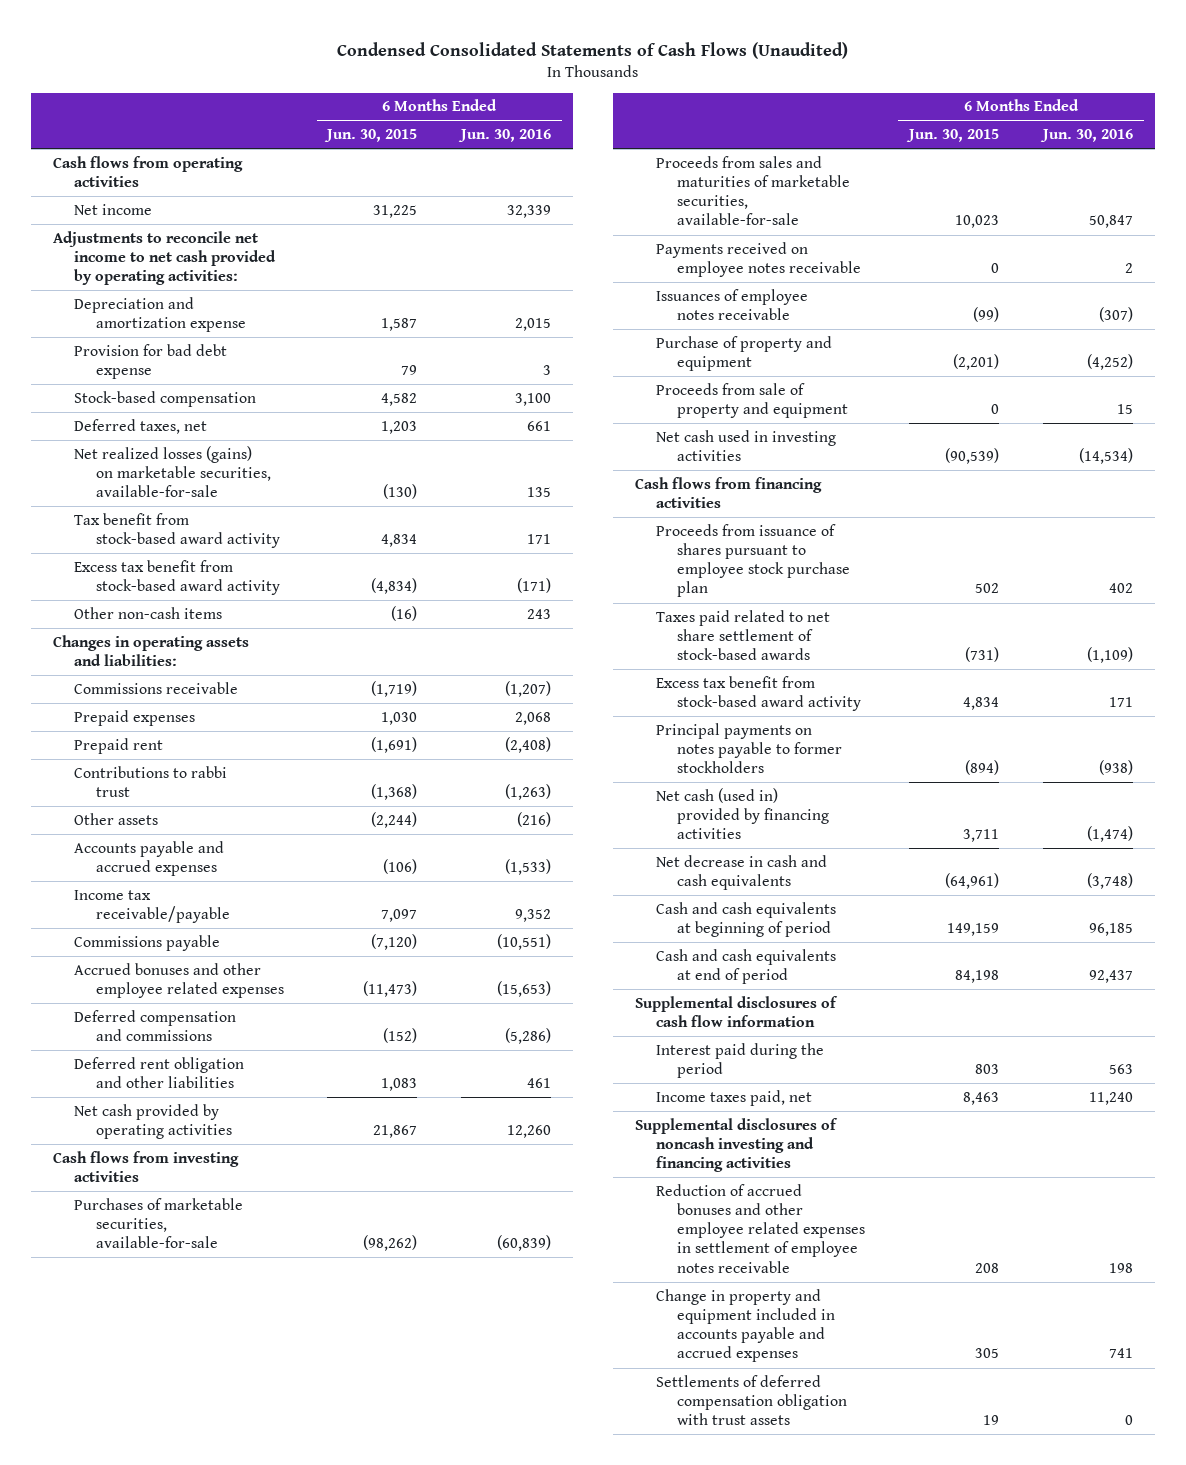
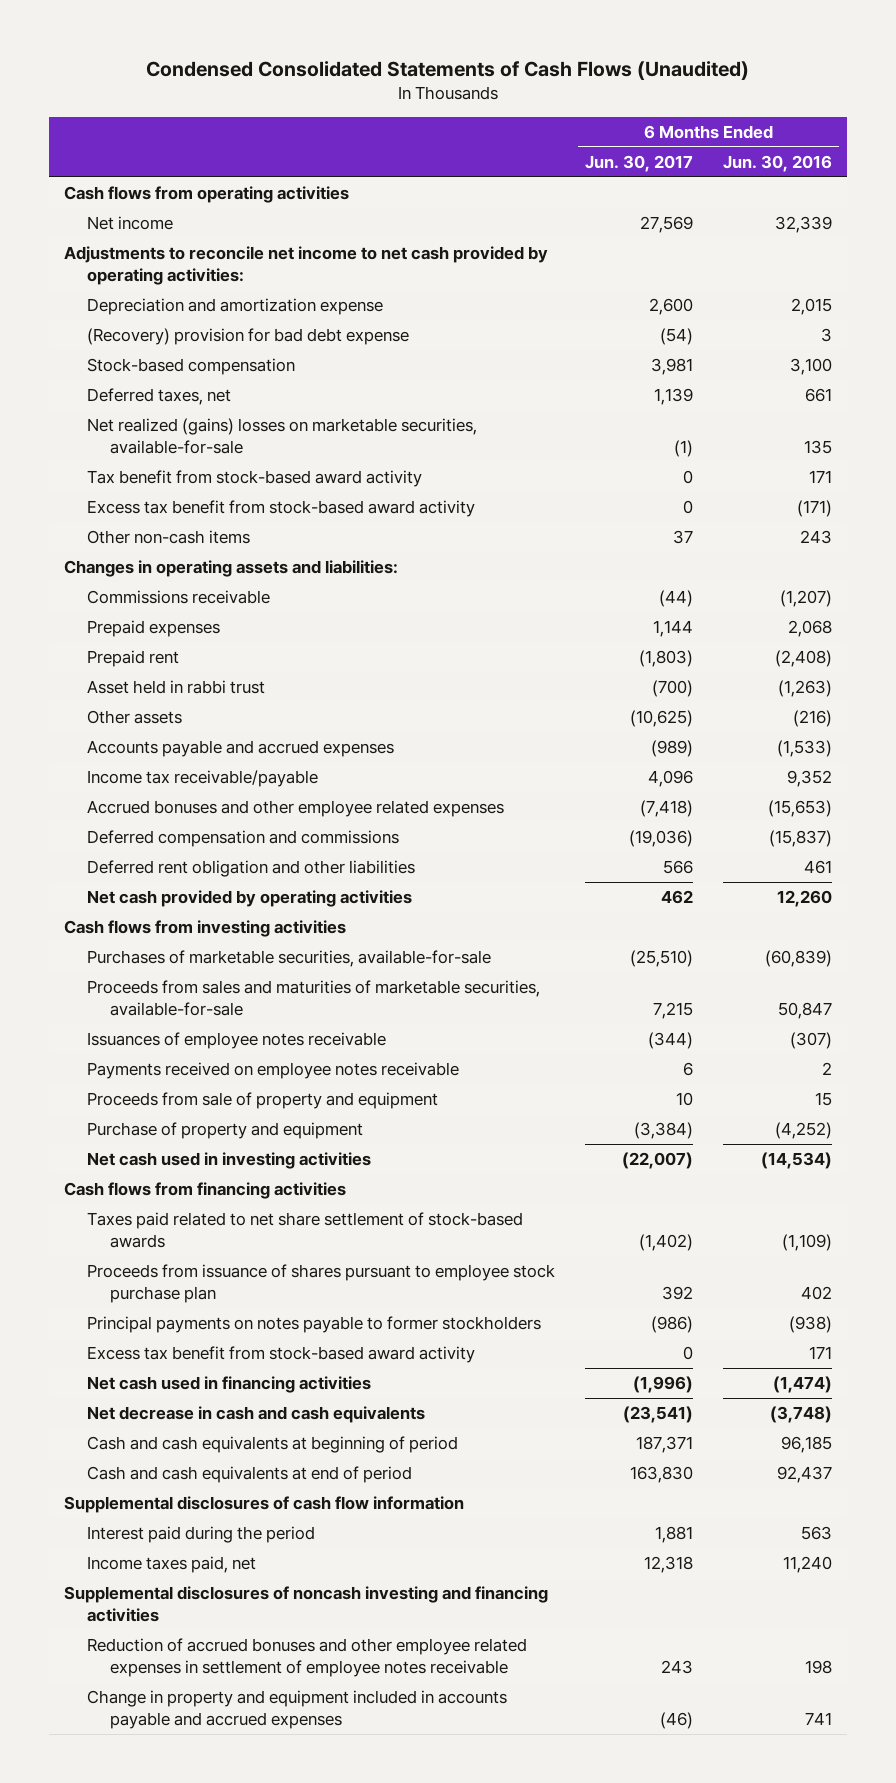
- | 6 Months Ended Jun. 30, 2015 | 6 Months Ended Jun. 30, 2016
+ | 6 Months Ended Jun. 30, 2017 | 6 Months Ended Jun. 30, 2016
- Provision for bad debt expense | 79 | 3
+ (Recovery) provision for bad debt expense | (54) | 3
- Net realized losses (gains) on marketable securities, available-for-sale | (130) | 135
+ Net realized (gains) losses on marketable securities, available-for-sale | (1) | 135
- Contributions to rabbi trust | (1,368) | (1,263)
+ Asset held in rabbi trust | (700) | (1,263)
- Commissions payable | (7,120) | (10,551)
- Deferred compensation and commissions | (152) | (5,286)
+ Deferred compensation and commissions | (19,036) | (15,837)
moved down: Payments received on employee notes receivable | 6 | 2
moved down: Purchase of property and equipment | (3,384) | (4,252)
moved down: Proceeds from issuance of shares pursuant to employee stock purchase plan | 392 | 402
- Net cash (used in) provided by financing activities | 3,711 | (1,474)
moved down: Excess tax benefit from stock-based award activity | 0 | 171
+ Net cash used in financing activities | (1,996) | (1,474)
- Settlements of deferred compensation obligation with trust assets | 19 | 0

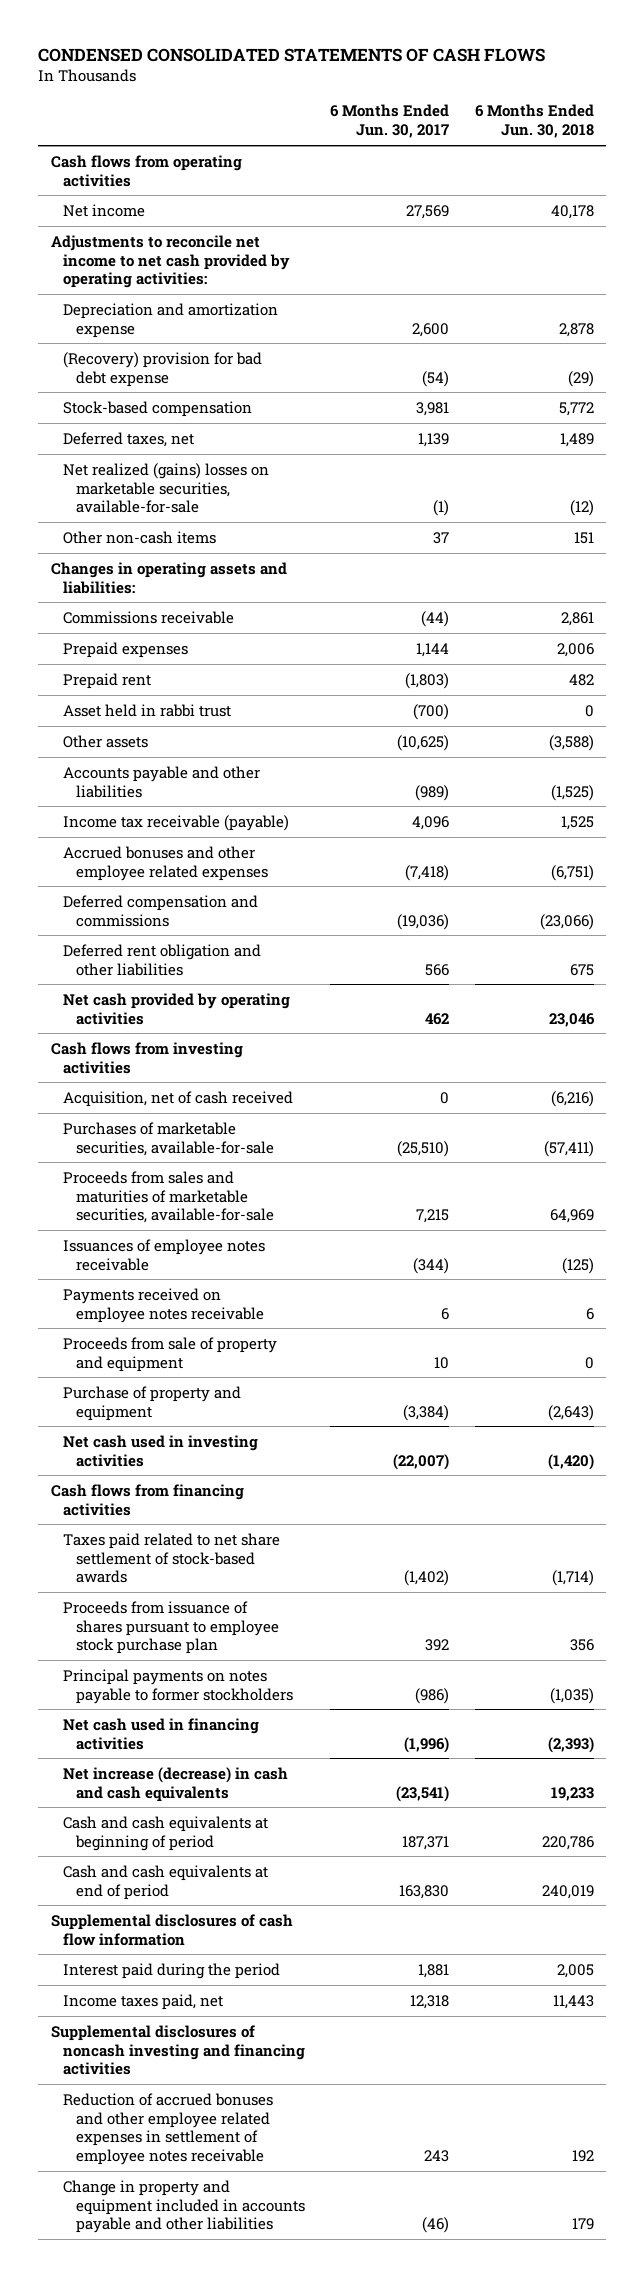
- Condensed Consolidated Statements of Cash Flows (Unaudited)
+ CONDENSED CONSOLIDATED STATEMENTS OF CASH FLOWS
- | 6 Months Ended Jun. 30, 2017 | 6 Months Ended Jun. 30, 2016
+ | 6 Months Ended Jun. 30, 2017 | 6 Months Ended Jun. 30, 2018
- Tax benefit from stock-based award activity | 0 | 171
- Excess tax benefit from stock-based award activity | 0 | (171)
- Accounts payable and accrued expenses | (989) | (1,533)
- Income tax receivable/payable | 4,096 | 9,352
+ Accounts payable and other liabilities | (989) | (1,525)
+ Income tax receivable (payable) | 4,096 | 1,525
+ Acquisition, net of cash received | 0 | (6,216)
- Excess tax benefit from stock-based award activity | 0 | 171
- Net decrease in cash and cash equivalents | (23,541) | (3,748)
+ Net increase (decrease) in cash and cash equivalents | (23,541) | 19,233
- Change in property and equipment included in accounts payable and accrued expenses | (46) | 741
+ Change in property and equipment included in accounts payable and other liabilities | (46) | 179

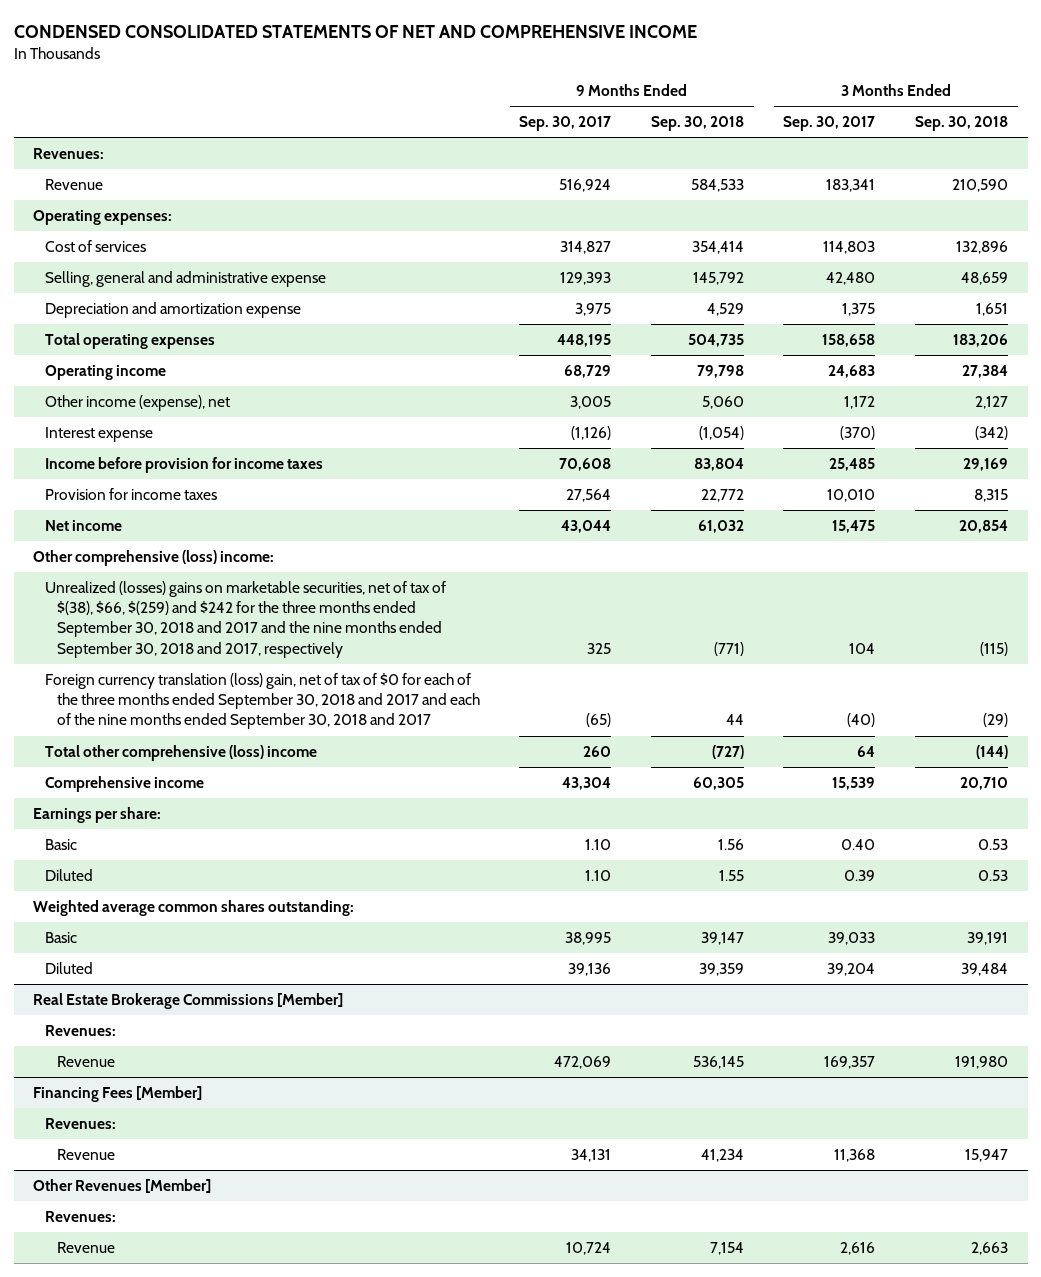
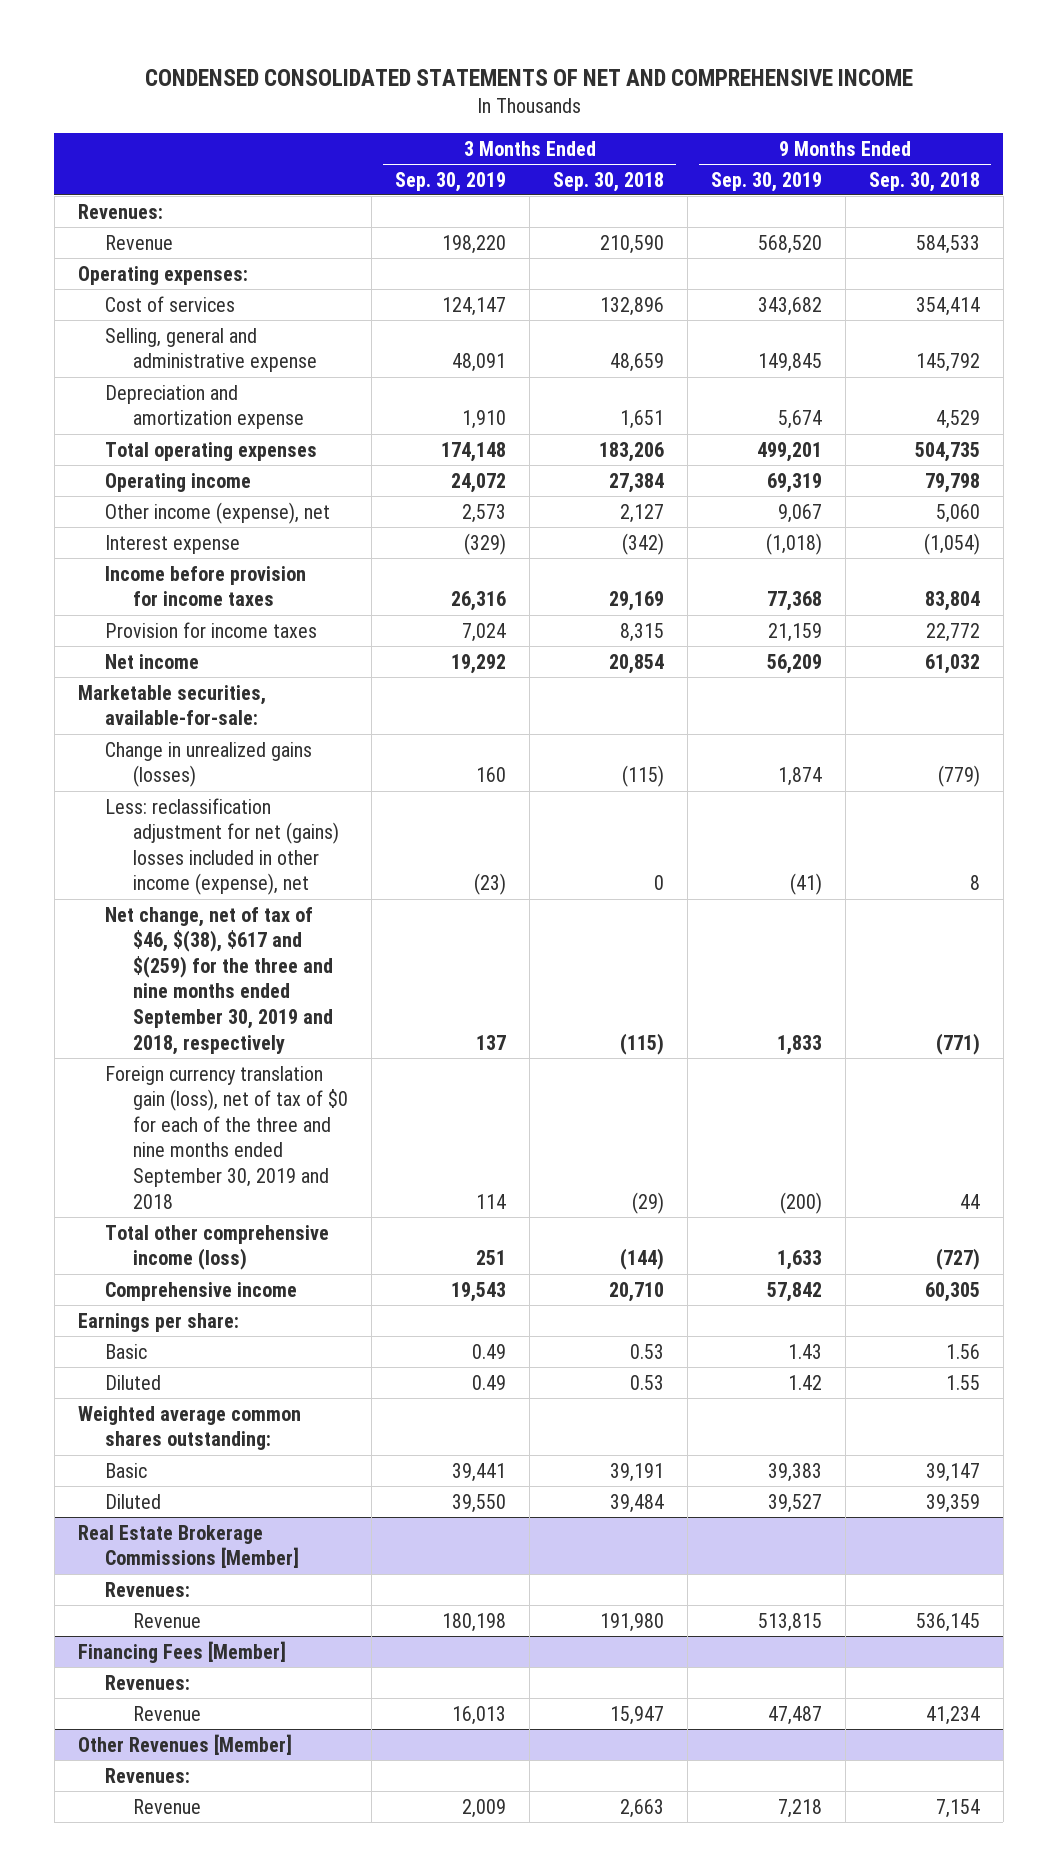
- | 9 Months Ended Sep. 30, 2017 | 9 Months Ended Sep. 30, 2018 | 3 Months Ended Sep. 30, 2017 | 3 Months Ended Sep. 30, 2018
+ | 3 Months Ended Sep. 30, 2019 | 3 Months Ended Sep. 30, 2018 | 9 Months Ended Sep. 30, 2019 | 9 Months Ended Sep. 30, 2018
- Other comprehensive (loss) income:
- Unrealized (losses) gains on marketable securities, net of tax of $(38), $66, $(259) and $242 for the three months ended September 30, 2018 and 2017 and the nine months ended September 30, 2018 and 2017, respectively | 325 | (771) | 104 | (115)
- Foreign currency translation (loss) gain, net of tax of $0 for each of the three months ended September 30, 2018 and 2017 and each of the nine months ended September 30, 2018 and 2017 | (65) | 44 | (40) | (29)
- Total other comprehensive (loss) income | 260 | (727) | 64 | (144)
+ Marketable securities, available-for-sale:
+ Change in unrealized gains (losses) | 160 | (115) | 1,874 | (779)
+ Less: reclassification adjustment for net (gains) losses included in other income (expense), net | (23) | 0 | (41) | 8
+ Net change, net of tax of $46, $(38), $617 and $(259) for the three and nine months ended September 30, 2019 and 2018, respectively | 137 | (115) | 1,833 | (771)
+ Foreign currency translation gain (loss), net of tax of $0 for each of the three and nine months ended September 30, 2019 and 2018 | 114 | (29) | (200) | 44
+ Total other comprehensive income (loss) | 251 | (144) | 1,633 | (727)

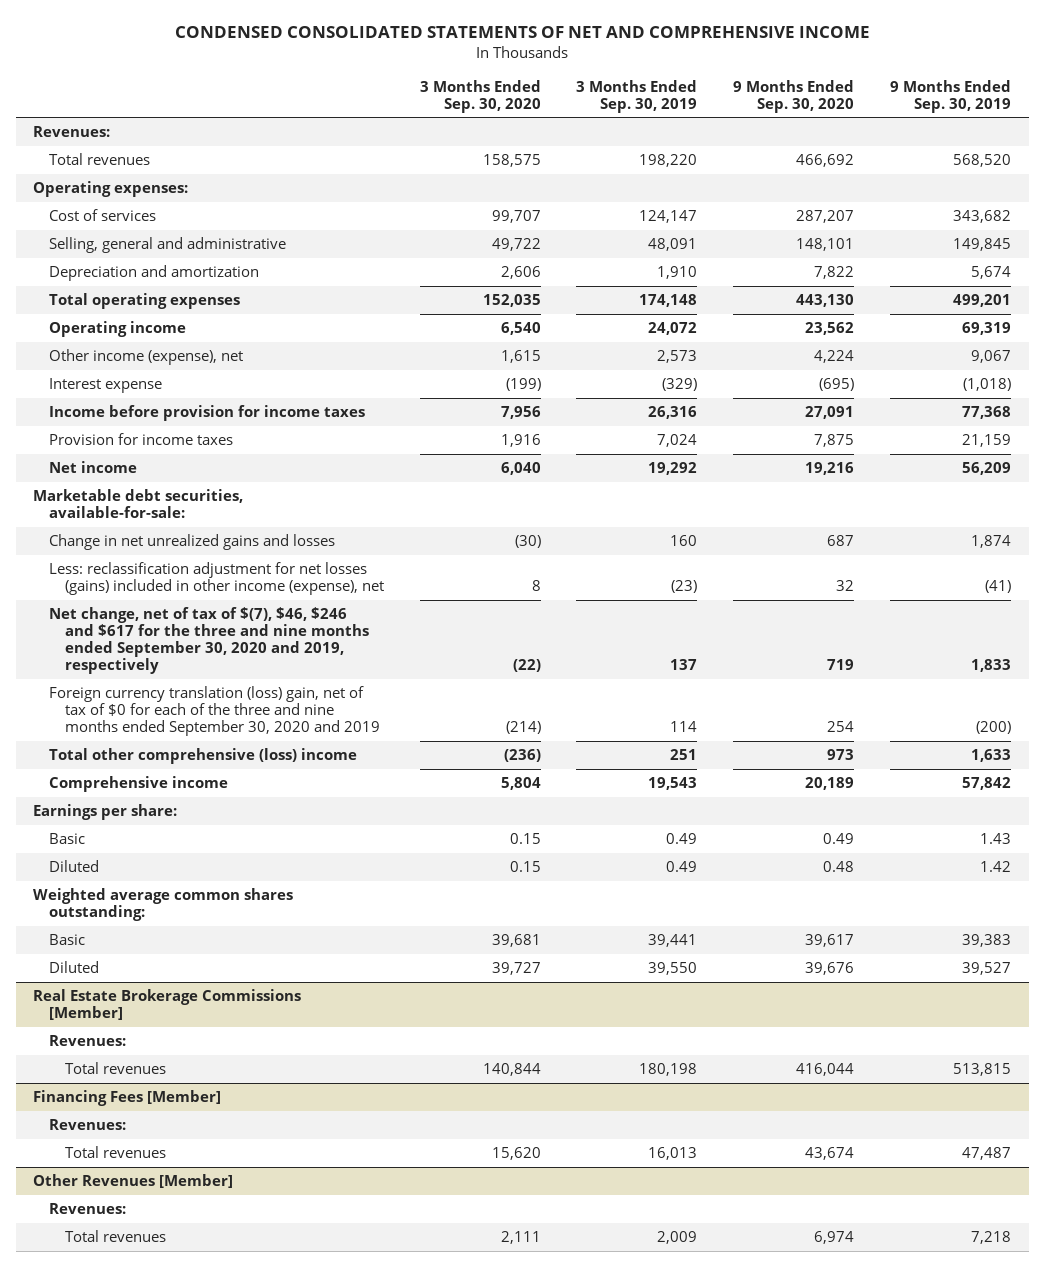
- | 3 Months Ended Sep. 30, 2019 | 3 Months Ended Sep. 30, 2018 | 9 Months Ended Sep. 30, 2019 | 9 Months Ended Sep. 30, 2018
+ | 3 Months Ended Sep. 30, 2020 | 3 Months Ended Sep. 30, 2019 | 9 Months Ended Sep. 30, 2020 | 9 Months Ended Sep. 30, 2019
- Revenue | 198,220 | 210,590 | 568,520 | 584,533
+ Total revenues | 158,575 | 198,220 | 466,692 | 568,520
- Selling, general and administrative expense | 48,091 | 48,659 | 149,845 | 145,792
- Depreciation and amortization expense | 1,910 | 1,651 | 5,674 | 4,529
+ Selling, general and administrative | 49,722 | 48,091 | 148,101 | 149,845
+ Depreciation and amortization | 2,606 | 1,910 | 7,822 | 5,674
- Marketable securities, available-for-sale:
- Change in unrealized gains (losses) | 160 | (115) | 1,874 | (779)
- Less: reclassification adjustment for net (gains) losses included in other income (expense), net | (23) | 0 | (41) | 8
- Net change, net of tax of $46, $(38), $617 and $(259) for the three and nine months ended September 30, 2019 and 2018, respectively | 137 | (115) | 1,833 | (771)
- Foreign currency translation gain (loss), net of tax of $0 for each of the three and nine months ended September 30, 2019 and 2018 | 114 | (29) | (200) | 44
- Total other comprehensive income (loss) | 251 | (144) | 1,633 | (727)
+ Marketable debt securities, available-for-sale:
+ Change in net unrealized gains and losses | (30) | 160 | 687 | 1,874
+ Less: reclassification adjustment for net losses (gains) included in other income (expense), net | 8 | (23) | 32 | (41)
+ Net change, net of tax of $(7), $46, $246 and $617 for the three and nine months ended September 30, 2020 and 2019, respectively | (22) | 137 | 719 | 1,833
+ Foreign currency translation (loss) gain, net of tax of $0 for each of the three and nine months ended September 30, 2020 and 2019 | (214) | 114 | 254 | (200)
+ Total other comprehensive (loss) income | (236) | 251 | 973 | 1,633
@ Real Estate Brokerage Commissions [Member]
- Revenue | 180,198 | 191,980 | 513,815 | 536,145
+ Total revenues | 140,844 | 180,198 | 416,044 | 513,815
@ Financing Fees [Member]
- Revenue | 16,013 | 15,947 | 47,487 | 41,234
+ Total revenues | 15,620 | 16,013 | 43,674 | 47,487
@ Other Revenues [Member]
- Revenue | 2,009 | 2,663 | 7,218 | 7,154
+ Total revenues | 2,111 | 2,009 | 6,974 | 7,218

